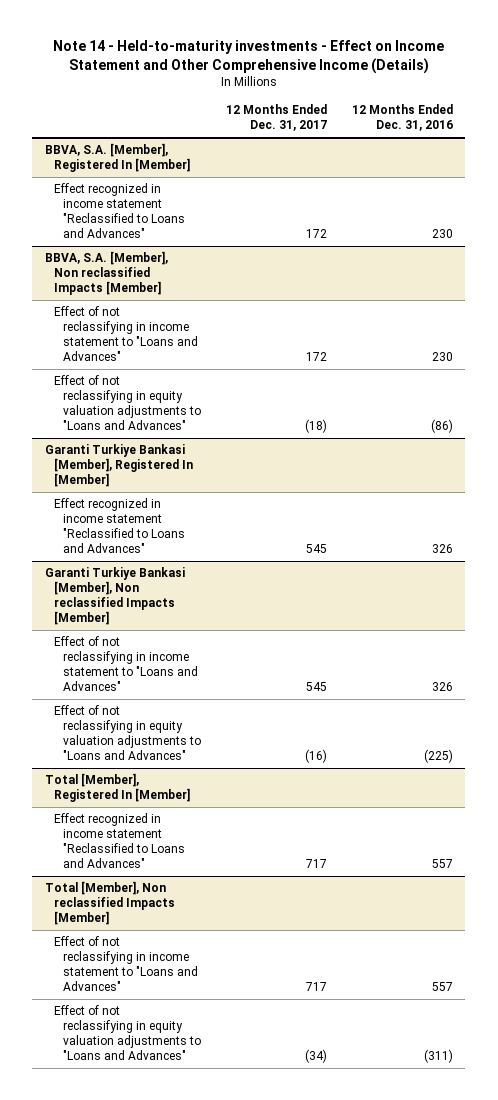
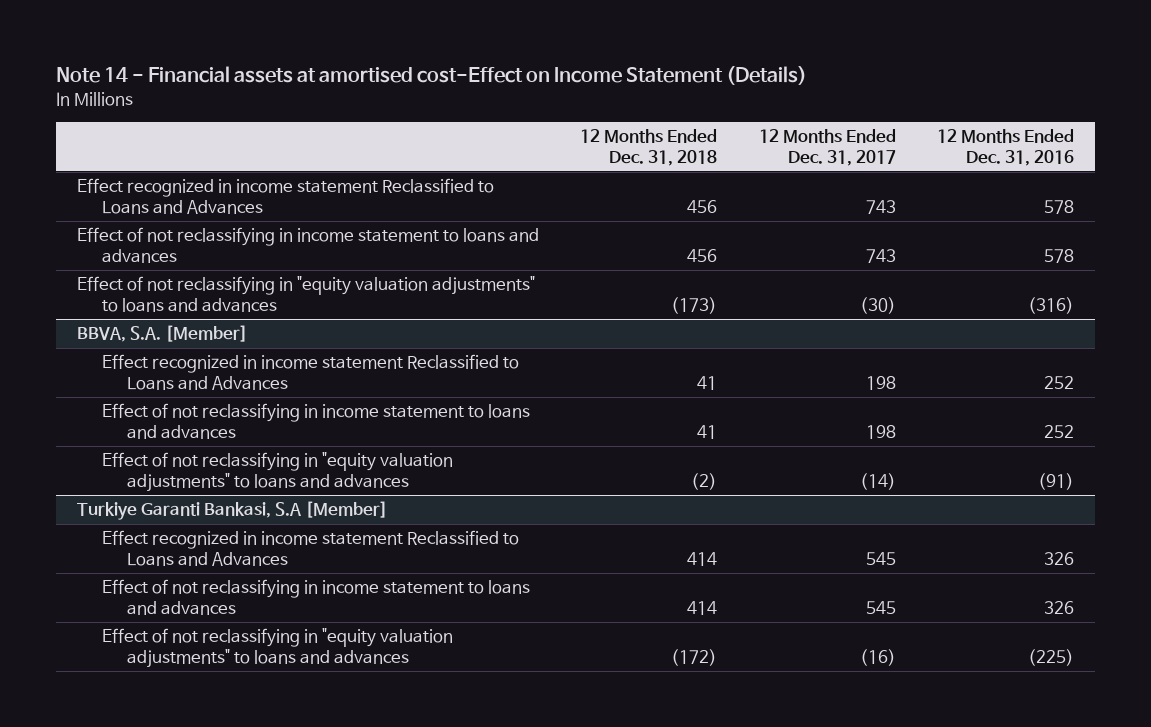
- Note 14 - Held-to-maturity investments - Effect on Income Statement and Other Comprehensive Income (Details)
+ Note 14 - Financial assets at amortised cost-Effect on Income Statement (Details)
- | 12 Months Ended Dec. 31, 2017 | 12 Months Ended Dec. 31, 2016
+ | 12 Months Ended Dec. 31, 2018 | 12 Months Ended Dec. 31, 2017 | 12 Months Ended Dec. 31, 2016
- BBVA, S.A. [Member], Registered In [Member]
- Effect recognized in income statement "Reclassified to Loans and Advances" | 172 | 230
- BBVA, S.A. [Member], Non reclassified Impacts [Member]
- Effect of not reclassifying in income statement to "Loans and Advances" | 172 | 230
- Effect of not reclassifying in equity valuation adjustments to "Loans and Advances" | (18) | (86)
- Garanti Turkiye Bankasi [Member], Registered In [Member]
- Effect recognized in income statement "Reclassified to Loans and Advances" | 545 | 326
- Garanti Turkiye Bankasi [Member], Non reclassified Impacts [Member]
- Effect of not reclassifying in income statement to "Loans and Advances" | 545 | 326
- Effect of not reclassifying in equity valuation adjustments to "Loans and Advances" | (16) | (225)
- Total [Member], Registered In [Member]
- Effect recognized in income statement "Reclassified to Loans and Advances" | 717 | 557
- Total [Member], Non reclassified Impacts [Member]
- Effect of not reclassifying in income statement to "Loans and Advances" | 717 | 557
- Effect of not reclassifying in equity valuation adjustments to "Loans and Advances" | (34) | (311)
+ Effect recognized in income statement Reclassified to Loans and Advances | 456 | 743 | 578
+ Effect of not reclassifying in income statement to loans and advances | 456 | 743 | 578
+ Effect of not reclassifying in "equity valuation adjustments" to loans and advances | (173) | (30) | (316)
+ BBVA, S.A. [Member]
+ Effect recognized in income statement Reclassified to Loans and Advances | 41 | 198 | 252
+ Effect of not reclassifying in income statement to loans and advances | 41 | 198 | 252
+ Effect of not reclassifying in "equity valuation adjustments" to loans and advances | (2) | (14) | (91)
+ Turkiye Garanti Bankasi, S.A [Member]
+ Effect recognized in income statement Reclassified to Loans and Advances | 414 | 545 | 326
+ Effect of not reclassifying in income statement to loans and advances | 414 | 545 | 326
+ Effect of not reclassifying in "equity valuation adjustments" to loans and advances | (172) | (16) | (225)

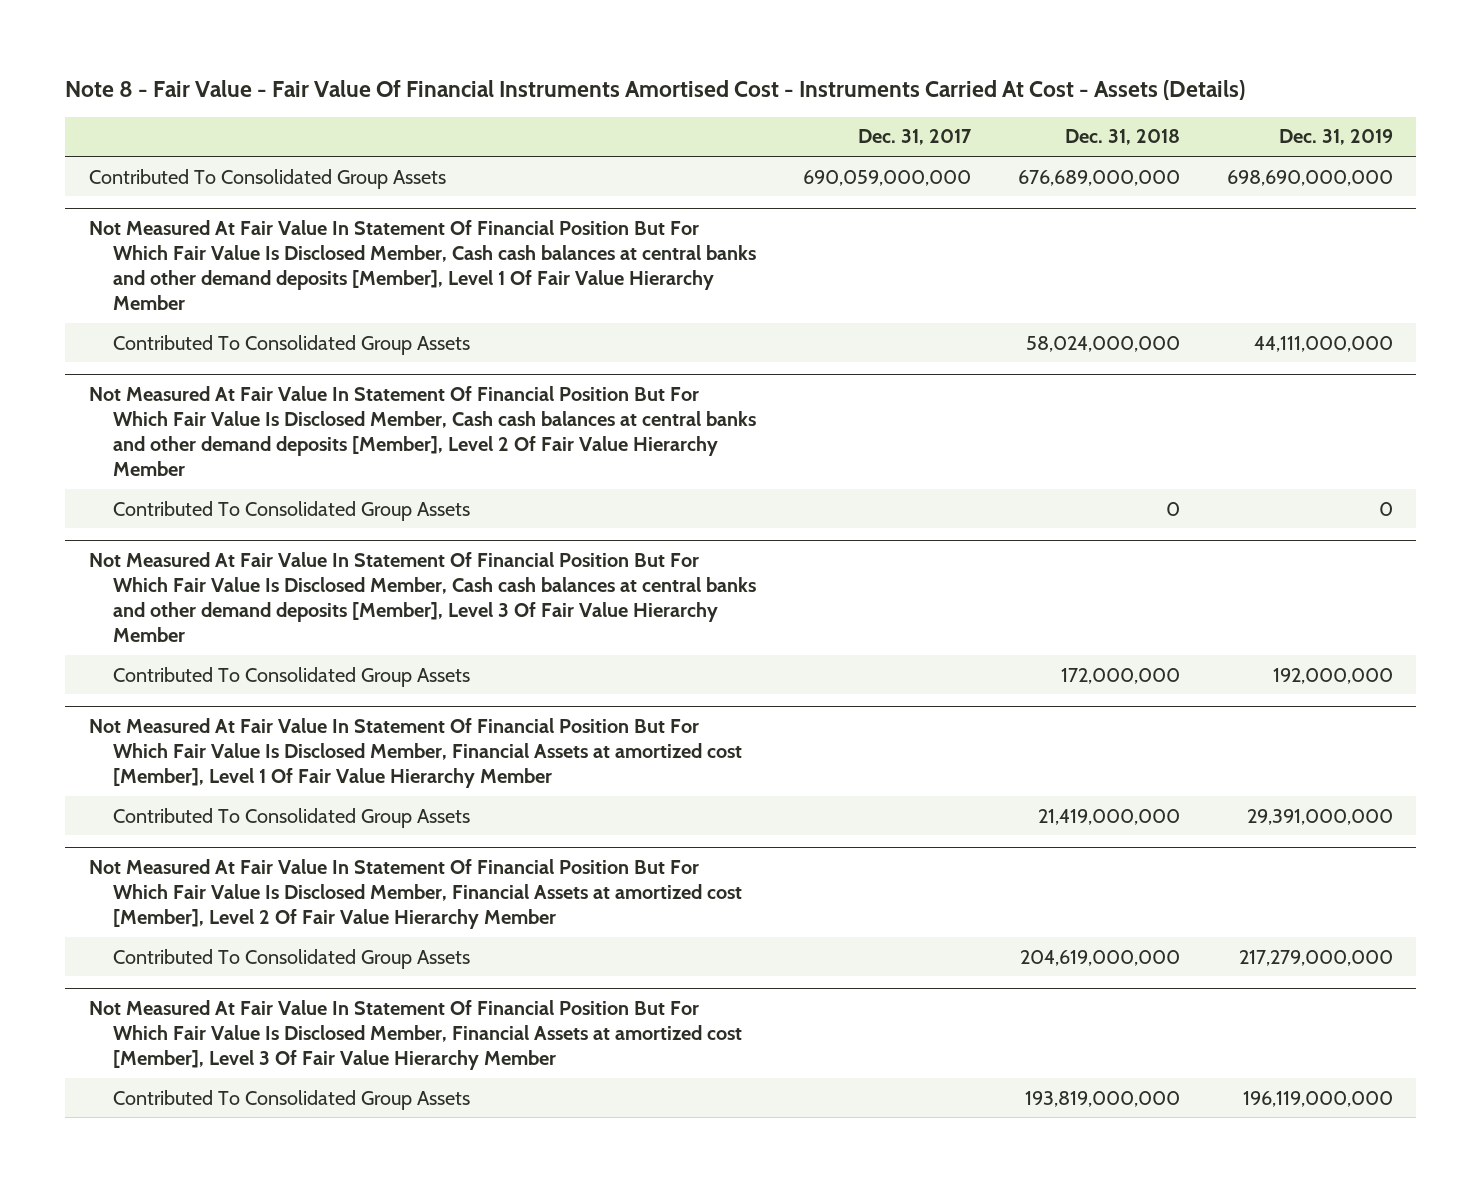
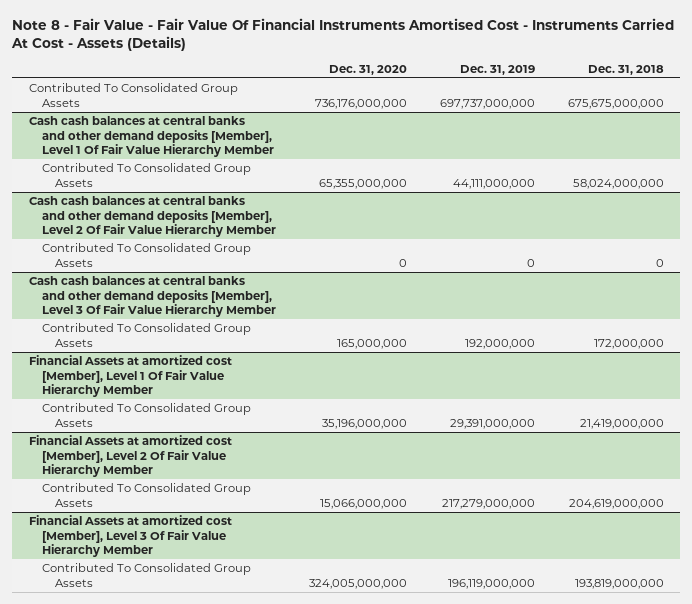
- | Dec. 31, 2017 | Dec. 31, 2018 | Dec. 31, 2019
+ | Dec. 31, 2020 | Dec. 31, 2019 | Dec. 31, 2018
- Contributed To Consolidated Group Assets | 690,059,000,000 | 676,689,000,000 | 698,690,000,000
- Not Measured At Fair Value In Statement Of Financial Position But For Which Fair Value Is Disclosed Member, Cash cash balances at central banks and other demand deposits [Member], Level 1 Of Fair Value Hierarchy Member
+ Contributed To Consolidated Group Assets | 736,176,000,000 | 697,737,000,000 | 675,675,000,000
+ Cash cash balances at central banks and other demand deposits [Member], Level 1 Of Fair Value Hierarchy Member
- Not Measured At Fair Value In Statement Of Financial Position But For Which Fair Value Is Disclosed Member, Cash cash balances at central banks and other demand deposits [Member], Level 2 Of Fair Value Hierarchy Member
+ Cash cash balances at central banks and other demand deposits [Member], Level 2 Of Fair Value Hierarchy Member
- Not Measured At Fair Value In Statement Of Financial Position But For Which Fair Value Is Disclosed Member, Cash cash balances at central banks and other demand deposits [Member], Level 3 Of Fair Value Hierarchy Member
+ Cash cash balances at central banks and other demand deposits [Member], Level 3 Of Fair Value Hierarchy Member
- Not Measured At Fair Value In Statement Of Financial Position But For Which Fair Value Is Disclosed Member, Financial Assets at amortized cost [Member], Level 1 Of Fair Value Hierarchy Member
+ Financial Assets at amortized cost [Member], Level 1 Of Fair Value Hierarchy Member
- Not Measured At Fair Value In Statement Of Financial Position But For Which Fair Value Is Disclosed Member, Financial Assets at amortized cost [Member], Level 2 Of Fair Value Hierarchy Member
+ Financial Assets at amortized cost [Member], Level 2 Of Fair Value Hierarchy Member
- Not Measured At Fair Value In Statement Of Financial Position But For Which Fair Value Is Disclosed Member, Financial Assets at amortized cost [Member], Level 3 Of Fair Value Hierarchy Member
+ Financial Assets at amortized cost [Member], Level 3 Of Fair Value Hierarchy Member

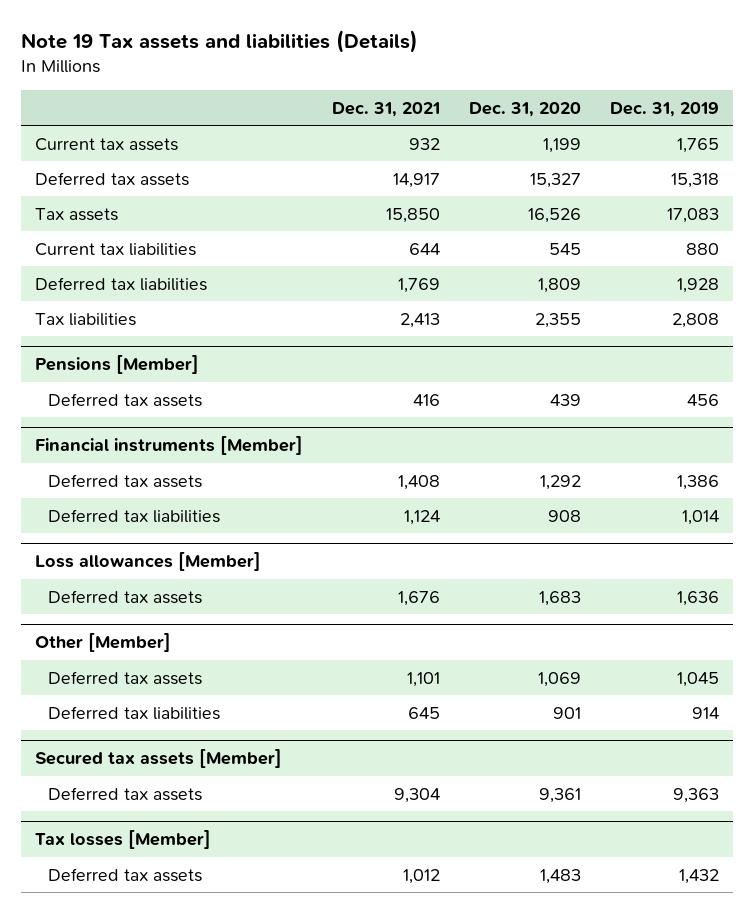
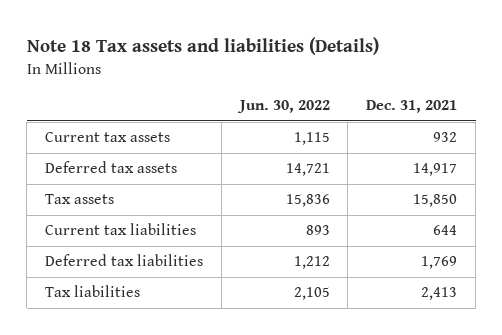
- Note 19 Tax assets and liabilities (Details)
+ Note 18 Tax assets and liabilities (Details)
- | Dec. 31, 2021 | Dec. 31, 2020 | Dec. 31, 2019
+ | Jun. 30, 2022 | Dec. 31, 2021
- Pensions [Member]
- Deferred tax assets | 416 | 439 | 456
- Financial instruments [Member]
- Deferred tax assets | 1,408 | 1,292 | 1,386
- Deferred tax liabilities | 1,124 | 908 | 1,014
- Loss allowances [Member]
- Deferred tax assets | 1,676 | 1,683 | 1,636
- Other [Member]
- Deferred tax assets | 1,101 | 1,069 | 1,045
- Deferred tax liabilities | 645 | 901 | 914
- Secured tax assets [Member]
- Deferred tax assets | 9,304 | 9,361 | 9,363
- Tax losses [Member]
- Deferred tax assets | 1,012 | 1,483 | 1,432

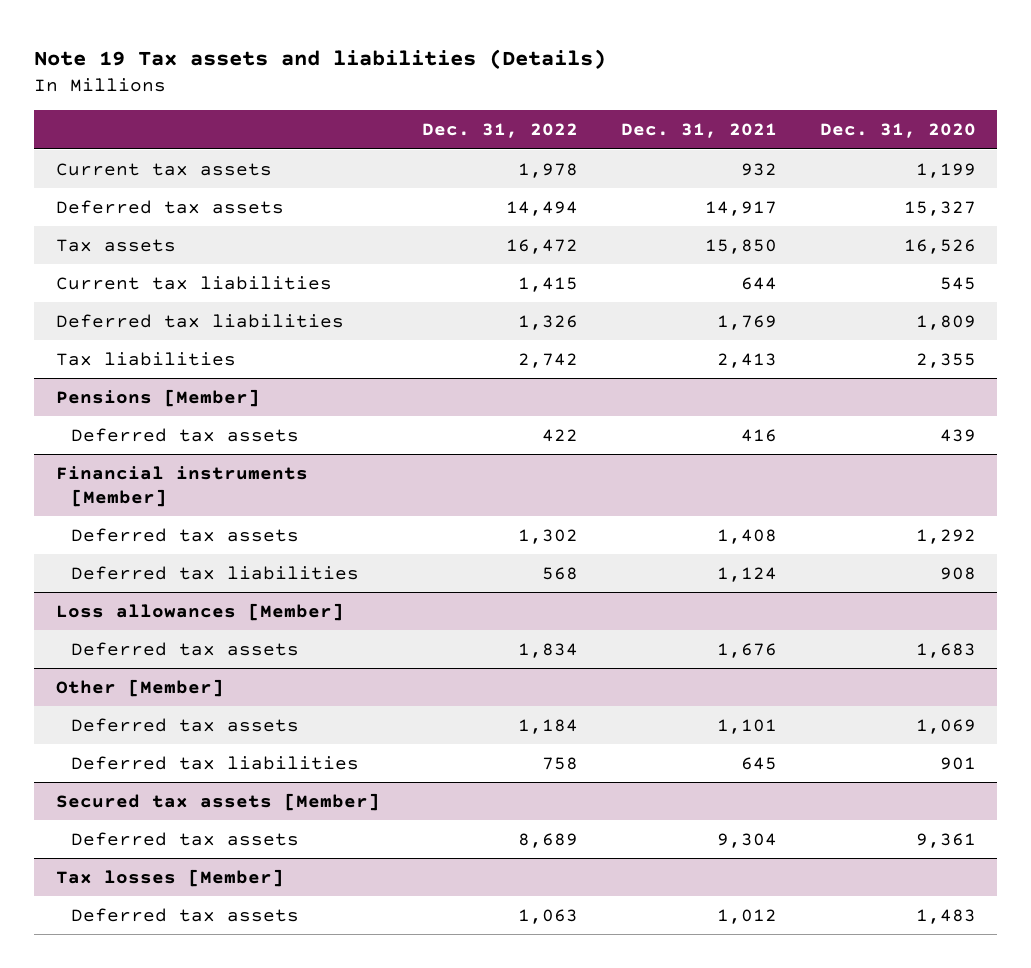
- Note 18 Tax assets and liabilities (Details)
+ Note 19 Tax assets and liabilities (Details)
- | Jun. 30, 2022 | Dec. 31, 2021
+ | Dec. 31, 2022 | Dec. 31, 2021 | Dec. 31, 2020
+ Pensions [Member]
+ Deferred tax assets | 422 | 416 | 439
+ Financial instruments [Member]
+ Deferred tax assets | 1,302 | 1,408 | 1,292
+ Deferred tax liabilities | 568 | 1,124 | 908
+ Loss allowances [Member]
+ Deferred tax assets | 1,834 | 1,676 | 1,683
+ Other [Member]
+ Deferred tax assets | 1,184 | 1,101 | 1,069
+ Deferred tax liabilities | 758 | 645 | 901
+ Secured tax assets [Member]
+ Deferred tax assets | 8,689 | 9,304 | 9,361
+ Tax losses [Member]
+ Deferred tax assets | 1,063 | 1,012 | 1,483

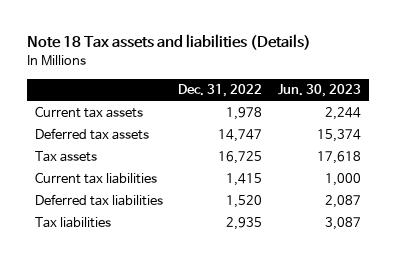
- Note 19 Tax assets and liabilities (Details)
+ Note 18 Tax assets and liabilities (Details)
- | Dec. 31, 2022 | Dec. 31, 2021 | Dec. 31, 2020
+ | Dec. 31, 2022 | Jun. 30, 2023
- Deferred tax assets | 14,494 | 14,917 | 15,327
- Tax assets | 16,472 | 15,850 | 16,526
+ Deferred tax assets | 14,747 | 15,374
+ Tax assets | 16,725 | 17,618
- Deferred tax liabilities | 1,326 | 1,769 | 1,809
- Tax liabilities | 2,742 | 2,413 | 2,355
- Pensions [Member]
- Deferred tax assets | 422 | 416 | 439
- Financial instruments [Member]
- Deferred tax assets | 1,302 | 1,408 | 1,292
- Deferred tax liabilities | 568 | 1,124 | 908
- Loss allowances [Member]
- Deferred tax assets | 1,834 | 1,676 | 1,683
- Other [Member]
- Deferred tax assets | 1,184 | 1,101 | 1,069
- Deferred tax liabilities | 758 | 645 | 901
- Secured tax assets [Member]
- Deferred tax assets | 8,689 | 9,304 | 9,361
- Tax losses [Member]
- Deferred tax assets | 1,063 | 1,012 | 1,483
+ Deferred tax liabilities | 1,520 | 2,087
+ Tax liabilities | 2,935 | 3,087

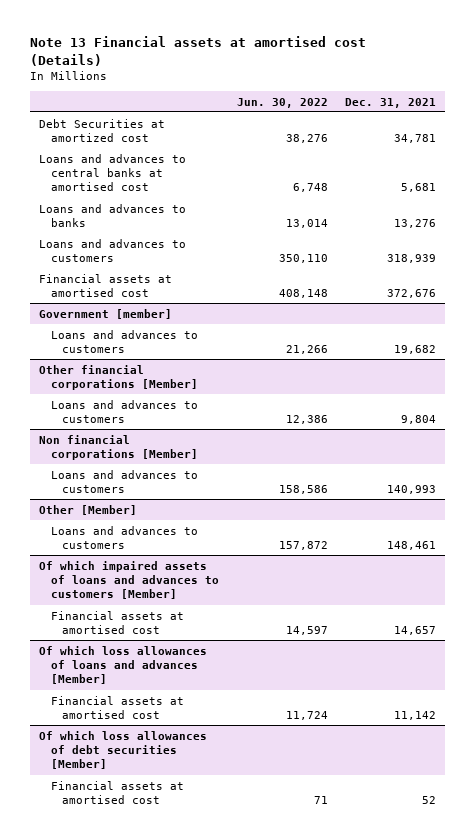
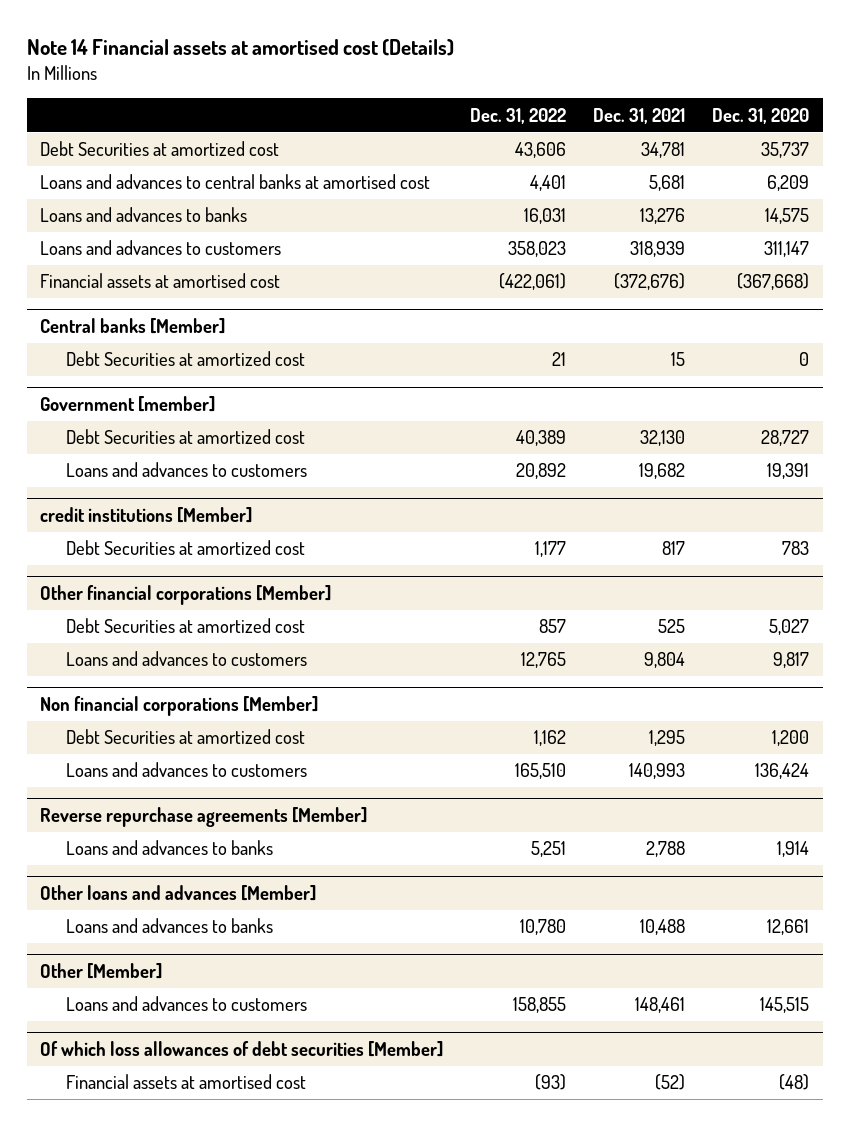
- Note 13 Financial assets at amortised cost (Details)
+ Note 14 Financial assets at amortised cost (Details)
- | Jun. 30, 2022 | Dec. 31, 2021
+ | Dec. 31, 2022 | Dec. 31, 2021 | Dec. 31, 2020
- Financial assets at amortised cost | 408,148 | 372,676
+ Financial assets at amortised cost | (422,061) | (372,676) | (367,668)
+ Central banks [Member]
+ Debt Securities at amortized cost | 21 | 15 | 0
@ Government [member]
+ Debt Securities at amortized cost | 40,389 | 32,130 | 28,727
+ credit institutions [Member]
+ Debt Securities at amortized cost | 1,177 | 817 | 783
@ Other financial corporations [Member]
+ Debt Securities at amortized cost | 857 | 525 | 5,027
@ Non financial corporations [Member]
+ Debt Securities at amortized cost | 1,162 | 1,295 | 1,200
+ Reverse repurchase agreements [Member]
+ Loans and advances to banks | 5,251 | 2,788 | 1,914
+ Other loans and advances [Member]
+ Loans and advances to banks | 10,780 | 10,488 | 12,661
- Of which impaired assets of loans and advances to customers [Member]
- Financial assets at amortised cost | 14,597 | 14,657
- Of which loss allowances of loans and advances [Member]
- Financial assets at amortised cost | 11,724 | 11,142
@ Of which loss allowances of debt securities [Member]
- Financial assets at amortised cost | 71 | 52
+ Financial assets at amortised cost | (93) | (52) | (48)

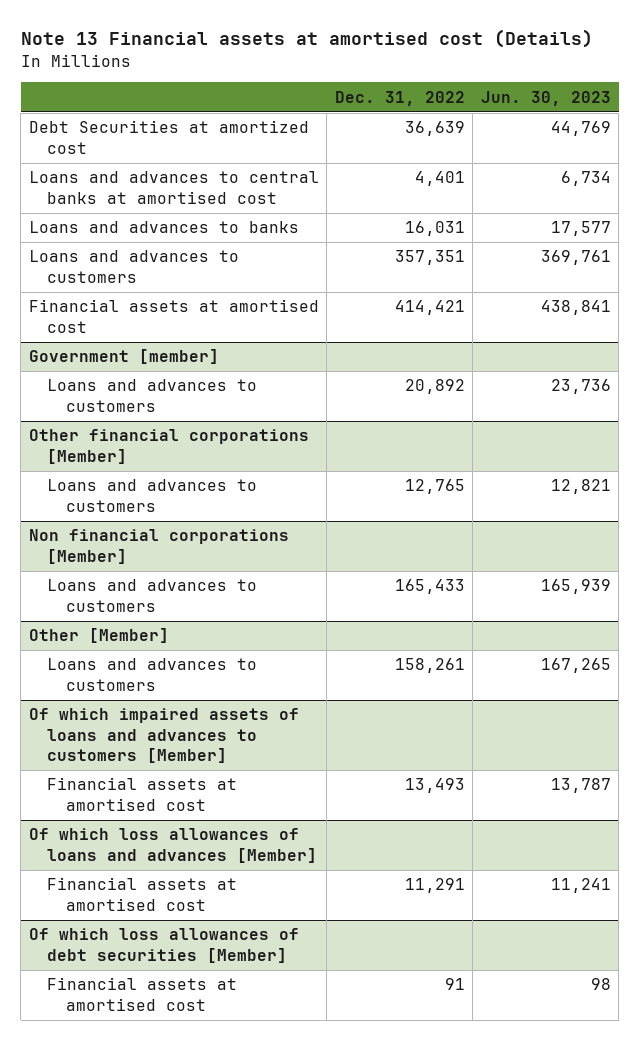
- Note 14 Financial assets at amortised cost (Details)
+ Note 13 Financial assets at amortised cost (Details)
- | Dec. 31, 2022 | Dec. 31, 2021 | Dec. 31, 2020
+ | Dec. 31, 2022 | Jun. 30, 2023
- Debt Securities at amortized cost | 43,606 | 34,781 | 35,737
+ Debt Securities at amortized cost | 36,639 | 44,769
- Loans and advances to customers | 358,023 | 318,939 | 311,147
- Financial assets at amortised cost | (422,061) | (372,676) | (367,668)
- Central banks [Member]
- Debt Securities at amortized cost | 21 | 15 | 0
+ Loans and advances to customers | 357,351 | 369,761
+ Financial assets at amortised cost | 414,421 | 438,841
@ Government [member]
- Debt Securities at amortized cost | 40,389 | 32,130 | 28,727
- credit institutions [Member]
- Debt Securities at amortized cost | 1,177 | 817 | 783
@ Other financial corporations [Member]
- Debt Securities at amortized cost | 857 | 525 | 5,027
@ Non financial corporations [Member]
- Debt Securities at amortized cost | 1,162 | 1,295 | 1,200
- Loans and advances to customers | 165,510 | 140,993 | 136,424
- Reverse repurchase agreements [Member]
- Loans and advances to banks | 5,251 | 2,788 | 1,914
- Other loans and advances [Member]
- Loans and advances to banks | 10,780 | 10,488 | 12,661
@ Non financial corporations [Member]
+ Loans and advances to customers | 165,433 | 165,939
@ Other [Member]
- Loans and advances to customers | 158,855 | 148,461 | 145,515
+ Loans and advances to customers | 158,261 | 167,265
+ Of which impaired assets of loans and advances to customers [Member]
+ Financial assets at amortised cost | 13,493 | 13,787
+ Of which loss allowances of loans and advances [Member]
+ Financial assets at amortised cost | 11,291 | 11,241
@ Of which loss allowances of debt securities [Member]
- Financial assets at amortised cost | (93) | (52) | (48)
+ Financial assets at amortised cost | 91 | 98

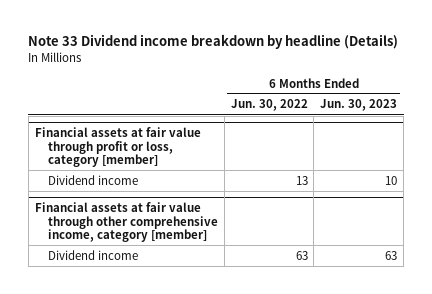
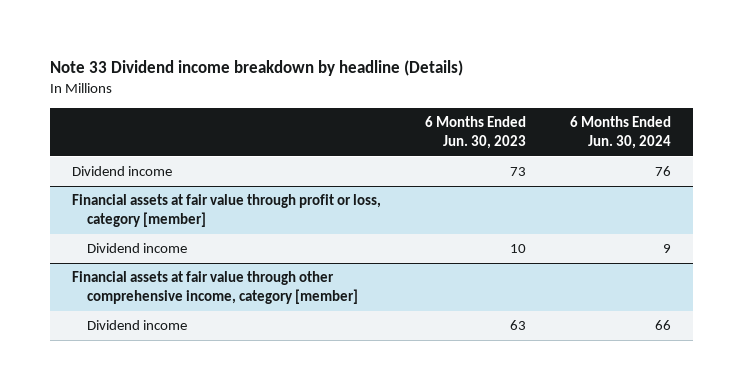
- | 6 Months Ended Jun. 30, 2022 | 6 Months Ended Jun. 30, 2023
+ | 6 Months Ended Jun. 30, 2023 | 6 Months Ended Jun. 30, 2024
+ Dividend income | 73 | 76

